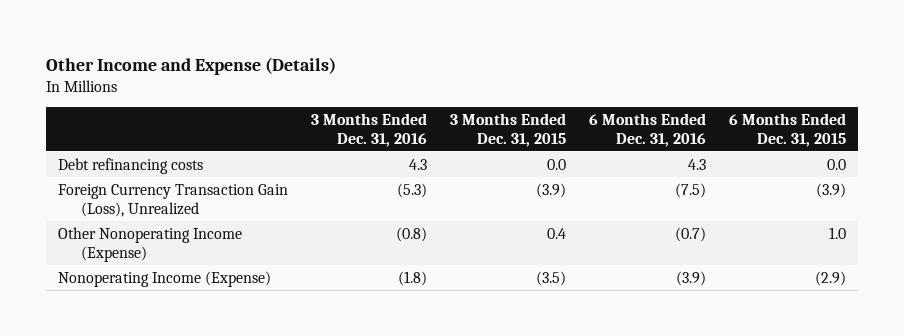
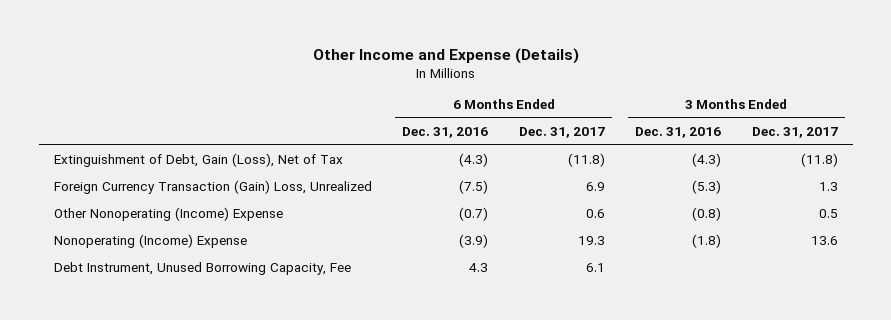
- | 3 Months Ended Dec. 31, 2016 | 3 Months Ended Dec. 31, 2015 | 6 Months Ended Dec. 31, 2016 | 6 Months Ended Dec. 31, 2015
+ | 6 Months Ended Dec. 31, 2016 | 6 Months Ended Dec. 31, 2017 | 3 Months Ended Dec. 31, 2016 | 3 Months Ended Dec. 31, 2017
- Debt refinancing costs | 4.3 | 0.0 | 4.3 | 0.0
- Foreign Currency Transaction Gain (Loss), Unrealized | (5.3) | (3.9) | (7.5) | (3.9)
- Other Nonoperating Income (Expense) | (0.8) | 0.4 | (0.7) | 1.0
- Nonoperating Income (Expense) | (1.8) | (3.5) | (3.9) | (2.9)
+ Extinguishment of Debt, Gain (Loss), Net of Tax | (4.3) | (11.8) | (4.3) | (11.8)
+ Foreign Currency Transaction (Gain) Loss, Unrealized | (7.5) | 6.9 | (5.3) | 1.3
+ Other Nonoperating (Income) Expense | (0.7) | 0.6 | (0.8) | 0.5
+ Nonoperating (Income) Expense | (3.9) | 19.3 | (1.8) | 13.6
+ Debt Instrument, Unused Borrowing Capacity, Fee | 4.3 | 6.1 | |

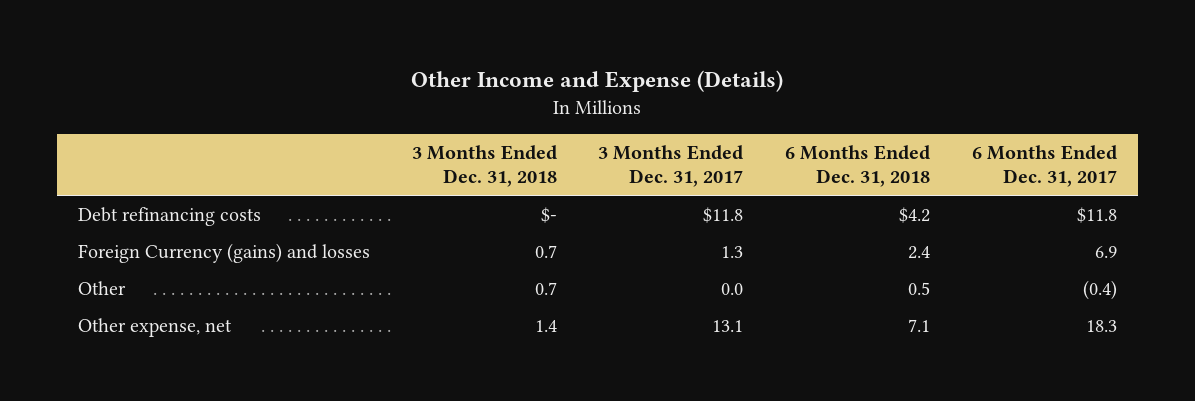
- | 6 Months Ended Dec. 31, 2016 | 6 Months Ended Dec. 31, 2017 | 3 Months Ended Dec. 31, 2016 | 3 Months Ended Dec. 31, 2017
+ | 3 Months Ended Dec. 31, 2018 | 3 Months Ended Dec. 31, 2017 | 6 Months Ended Dec. 31, 2018 | 6 Months Ended Dec. 31, 2017
- Extinguishment of Debt, Gain (Loss), Net of Tax | (4.3) | (11.8) | (4.3) | (11.8)
- Foreign Currency Transaction (Gain) Loss, Unrealized | (7.5) | 6.9 | (5.3) | 1.3
- Other Nonoperating (Income) Expense | (0.7) | 0.6 | (0.8) | 0.5
- Nonoperating (Income) Expense | (3.9) | 19.3 | (1.8) | 13.6
- Debt Instrument, Unused Borrowing Capacity, Fee | 4.3 | 6.1 | |
+ Debt refinancing costs | $- | $11.8 | $4.2 | $11.8
+ Foreign Currency (gains) and losses | 0.7 | 1.3 | 2.4 | 6.9
+ Other | 0.7 | 0.0 | 0.5 | (0.4)
+ Other expense, net | 1.4 | 13.1 | 7.1 | 18.3

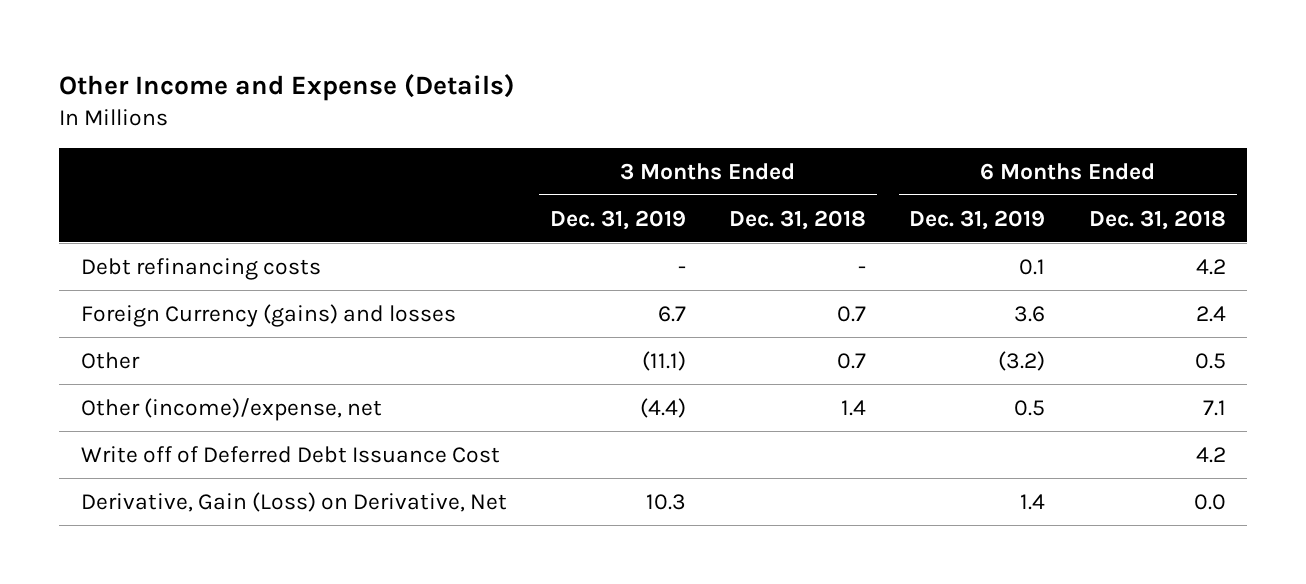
- | 3 Months Ended Dec. 31, 2018 | 3 Months Ended Dec. 31, 2017 | 6 Months Ended Dec. 31, 2018 | 6 Months Ended Dec. 31, 2017
+ | 3 Months Ended Dec. 31, 2019 | 3 Months Ended Dec. 31, 2018 | 6 Months Ended Dec. 31, 2019 | 6 Months Ended Dec. 31, 2018
- Debt refinancing costs | $- | $11.8 | $4.2 | $11.8
+ Debt refinancing costs | - | - | 0.1 | 4.2
- Other expense, net | 1.4 | 13.1 | 7.1 | 18.3
+ Other (income)/expense, net | (4.4) | 1.4 | 0.5 | 7.1
+ Write off of Deferred Debt Issuance Cost | | | | 4.2
+ Derivative, Gain (Loss) on Derivative, Net | 10.3 | | 1.4 | 0.0

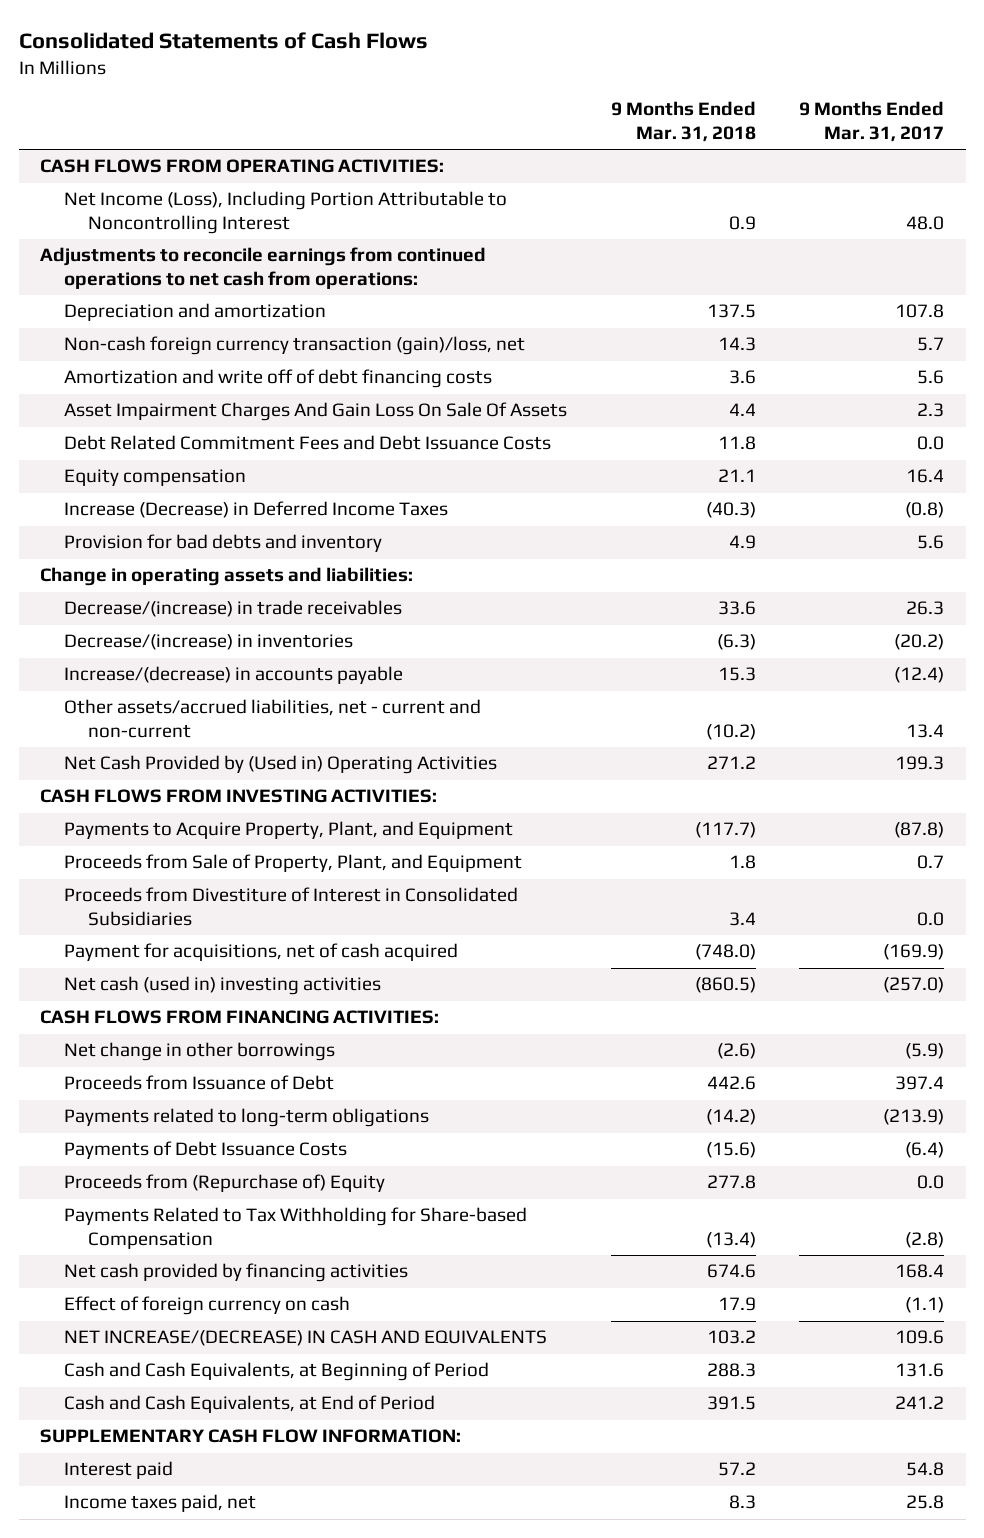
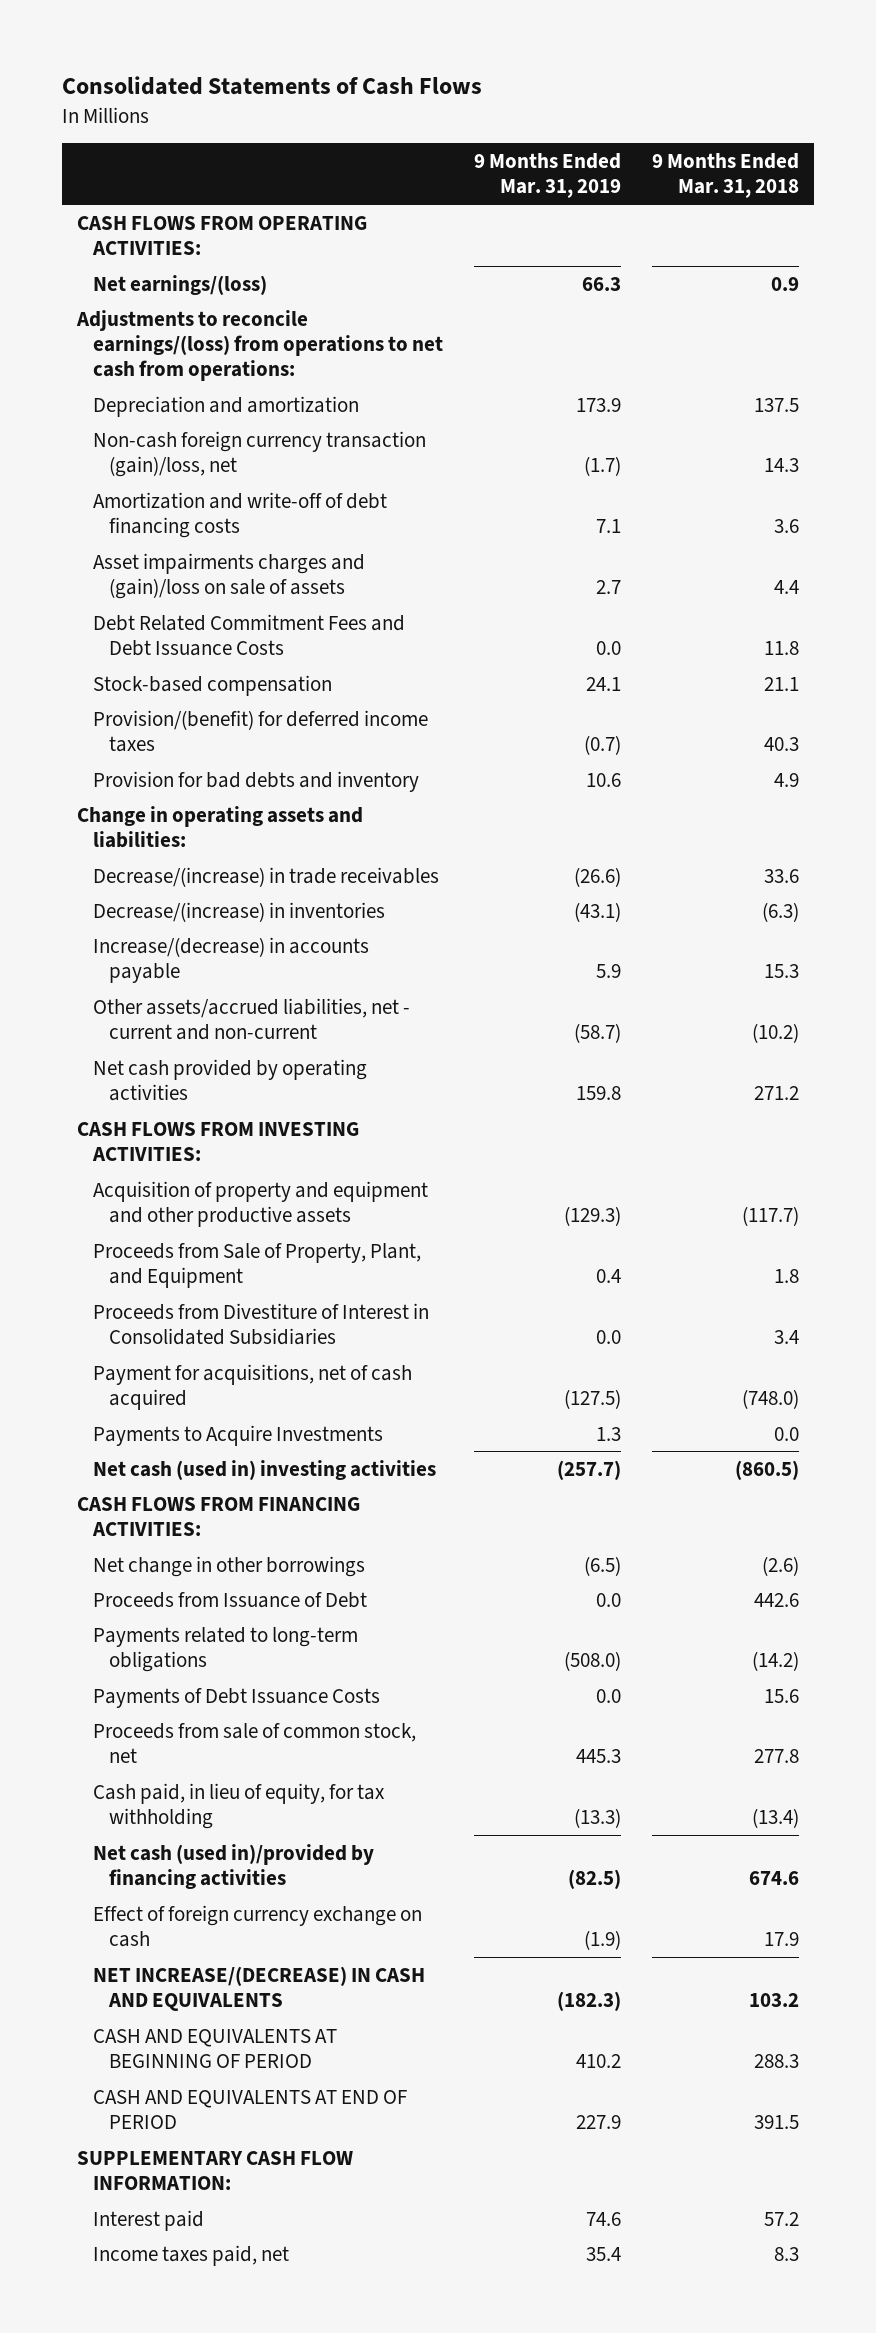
- | 9 Months Ended Mar. 31, 2018 | 9 Months Ended Mar. 31, 2017
+ | 9 Months Ended Mar. 31, 2019 | 9 Months Ended Mar. 31, 2018
- Net Income (Loss), Including Portion Attributable to Noncontrolling Interest | 0.9 | 48.0
- Adjustments to reconcile earnings from continued operations to net cash from operations:
+ Net earnings/(loss) | 66.3 | 0.9
+ Adjustments to reconcile earnings/(loss) from operations to net cash from operations:
- Amortization and write off of debt financing costs | 3.6 | 5.6
- Asset Impairment Charges And Gain Loss On Sale Of Assets | 4.4 | 2.3
+ Amortization and write-off of debt financing costs | 7.1 | 3.6
+ Asset impairments charges and (gain)/loss on sale of assets | 2.7 | 4.4
- Equity compensation | 21.1 | 16.4
- Increase (Decrease) in Deferred Income Taxes | (40.3) | (0.8)
+ Stock-based compensation | 24.1 | 21.1
+ Provision/(benefit) for deferred income taxes | (0.7) | 40.3
- Net Cash Provided by (Used in) Operating Activities | 271.2 | 199.3
+ Net cash provided by operating activities | 159.8 | 271.2
- Payments to Acquire Property, Plant, and Equipment | (117.7) | (87.8)
+ Acquisition of property and equipment and other productive assets | (129.3) | (117.7)
+ Payments to Acquire Investments | 1.3 | 0.0
- Payments of Debt Issuance Costs | (15.6) | (6.4)
- Proceeds from (Repurchase of) Equity | 277.8 | 0.0
- Payments Related to Tax Withholding for Share-based Compensation | (13.4) | (2.8)
- Net cash provided by financing activities | 674.6 | 168.4
- Effect of foreign currency on cash | 17.9 | (1.1)
+ Payments of Debt Issuance Costs | 0.0 | 15.6
+ Proceeds from sale of common stock, net | 445.3 | 277.8
+ Cash paid, in lieu of equity, for tax withholding | (13.3) | (13.4)
+ Net cash (used in)/provided by financing activities | (82.5) | 674.6
+ Effect of foreign currency exchange on cash | (1.9) | 17.9
- Cash and Cash Equivalents, at Beginning of Period | 288.3 | 131.6
- Cash and Cash Equivalents, at End of Period | 391.5 | 241.2
+ CASH AND EQUIVALENTS AT BEGINNING OF PERIOD | 410.2 | 288.3
+ CASH AND EQUIVALENTS AT END OF PERIOD | 227.9 | 391.5

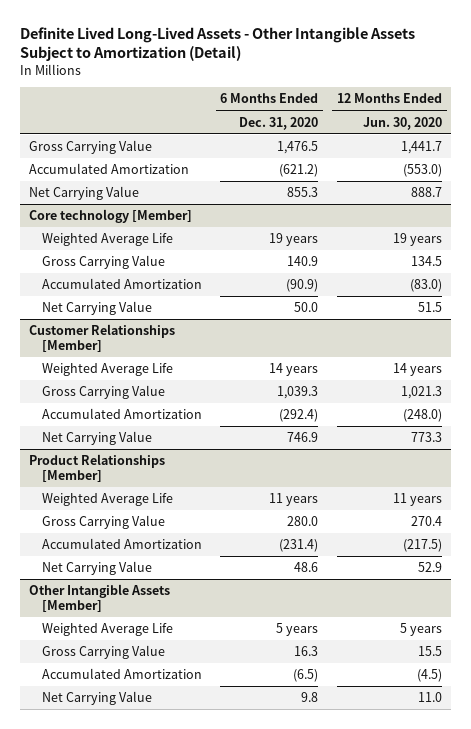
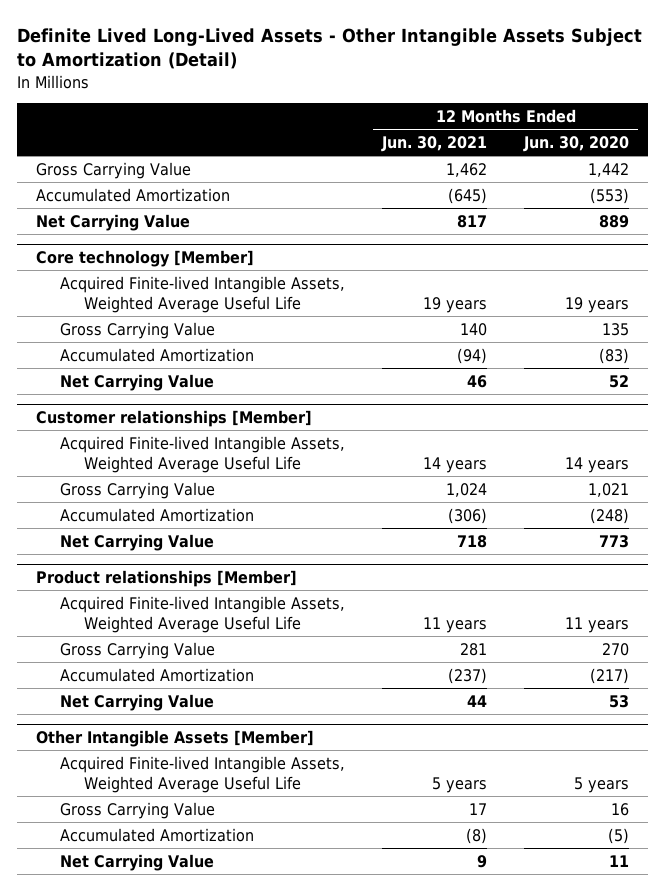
- | 6 Months Ended Dec. 31, 2020 | 12 Months Ended Jun. 30, 2020
+ | 12 Months Ended Jun. 30, 2021 | 12 Months Ended Jun. 30, 2020
- Gross Carrying Value | 1,476.5 | 1,441.7
- Accumulated Amortization | (621.2) | (553.0)
- Net Carrying Value | 855.3 | 888.7
+ Gross Carrying Value | 1,462 | 1,442
+ Accumulated Amortization | (645) | (553)
+ Net Carrying Value | 817 | 889
@ Core technology [Member]
- Weighted Average Life | 19 years | 19 years
- Gross Carrying Value | 140.9 | 134.5
- Accumulated Amortization | (90.9) | (83.0)
- Net Carrying Value | 50.0 | 51.5
- Customer Relationships [Member]
- Weighted Average Life | 14 years | 14 years
- Gross Carrying Value | 1,039.3 | 1,021.3
- Accumulated Amortization | (292.4) | (248.0)
- Net Carrying Value | 746.9 | 773.3
- Product Relationships [Member]
- Weighted Average Life | 11 years | 11 years
- Gross Carrying Value | 280.0 | 270.4
- Accumulated Amortization | (231.4) | (217.5)
- Net Carrying Value | 48.6 | 52.9
@ Core technology [Member]
+ Acquired Finite-lived Intangible Assets, Weighted Average Useful Life | 19 years | 19 years
+ Gross Carrying Value | 140 | 135
+ Accumulated Amortization | (94) | (83)
+ Net Carrying Value | 46 | 52
+ Customer relationships [Member]
+ Acquired Finite-lived Intangible Assets, Weighted Average Useful Life | 14 years | 14 years
+ Gross Carrying Value | 1,024 | 1,021
+ Accumulated Amortization | (306) | (248)
+ Net Carrying Value | 718 | 773
+ Product relationships [Member]
+ Acquired Finite-lived Intangible Assets, Weighted Average Useful Life | 11 years | 11 years
+ Gross Carrying Value | 281 | 270
+ Accumulated Amortization | (237) | (217)
+ Net Carrying Value | 44 | 53
@ Other Intangible Assets [Member]
- Weighted Average Life | 5 years | 5 years
- Gross Carrying Value | 16.3 | 15.5
- Accumulated Amortization | (6.5) | (4.5)
- Net Carrying Value | 9.8 | 11.0
+ Acquired Finite-lived Intangible Assets, Weighted Average Useful Life | 5 years | 5 years
+ Gross Carrying Value | 17 | 16
+ Accumulated Amortization | (8) | (5)
+ Net Carrying Value | 9 | 11

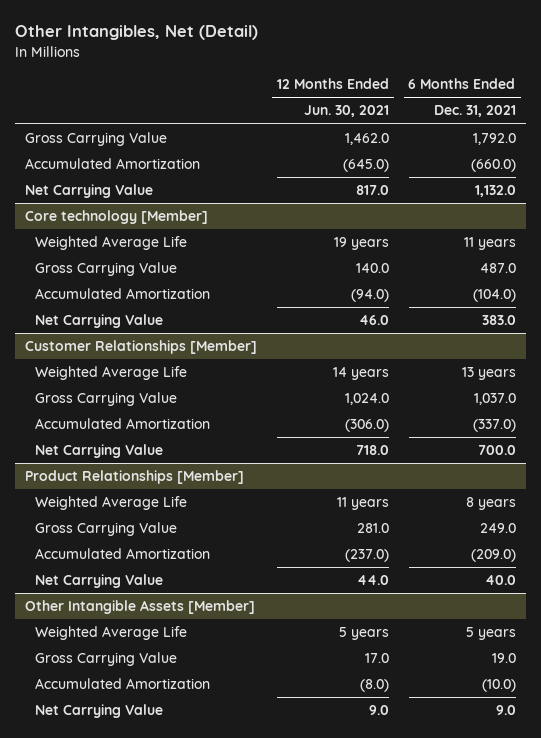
- Definite Lived Long-Lived Assets - Other Intangible Assets Subject to Amortization (Detail)
+ Other Intangibles, Net (Detail)
- | 12 Months Ended Jun. 30, 2021 | 12 Months Ended Jun. 30, 2020
+ | 12 Months Ended Jun. 30, 2021 | 6 Months Ended Dec. 31, 2021
- Gross Carrying Value | 1,462 | 1,442
- Accumulated Amortization | (645) | (553)
- Net Carrying Value | 817 | 889
+ Gross Carrying Value | 1,462.0 | 1,792.0
+ Accumulated Amortization | (645.0) | (660.0)
+ Net Carrying Value | 817.0 | 1,132.0
@ Core technology [Member]
- Acquired Finite-lived Intangible Assets, Weighted Average Useful Life | 19 years | 19 years
- Gross Carrying Value | 140 | 135
- Accumulated Amortization | (94) | (83)
- Net Carrying Value | 46 | 52
- Customer relationships [Member]
- Acquired Finite-lived Intangible Assets, Weighted Average Useful Life | 14 years | 14 years
- Gross Carrying Value | 1,024 | 1,021
- Accumulated Amortization | (306) | (248)
- Net Carrying Value | 718 | 773
- Product relationships [Member]
- Acquired Finite-lived Intangible Assets, Weighted Average Useful Life | 11 years | 11 years
- Gross Carrying Value | 281 | 270
- Accumulated Amortization | (237) | (217)
- Net Carrying Value | 44 | 53
@ Core technology [Member]
+ Weighted Average Life | 19 years | 11 years
+ Gross Carrying Value | 140.0 | 487.0
+ Accumulated Amortization | (94.0) | (104.0)
+ Net Carrying Value | 46.0 | 383.0
+ Customer Relationships [Member]
+ Weighted Average Life | 14 years | 13 years
+ Gross Carrying Value | 1,024.0 | 1,037.0
+ Accumulated Amortization | (306.0) | (337.0)
+ Net Carrying Value | 718.0 | 700.0
+ Product Relationships [Member]
+ Weighted Average Life | 11 years | 8 years
+ Gross Carrying Value | 281.0 | 249.0
+ Accumulated Amortization | (237.0) | (209.0)
+ Net Carrying Value | 44.0 | 40.0
@ Other Intangible Assets [Member]
- Acquired Finite-lived Intangible Assets, Weighted Average Useful Life | 5 years | 5 years
- Gross Carrying Value | 17 | 16
- Accumulated Amortization | (8) | (5)
- Net Carrying Value | 9 | 11
+ Weighted Average Life | 5 years | 5 years
+ Gross Carrying Value | 17.0 | 19.0
+ Accumulated Amortization | (8.0) | (10.0)
+ Net Carrying Value | 9.0 | 9.0

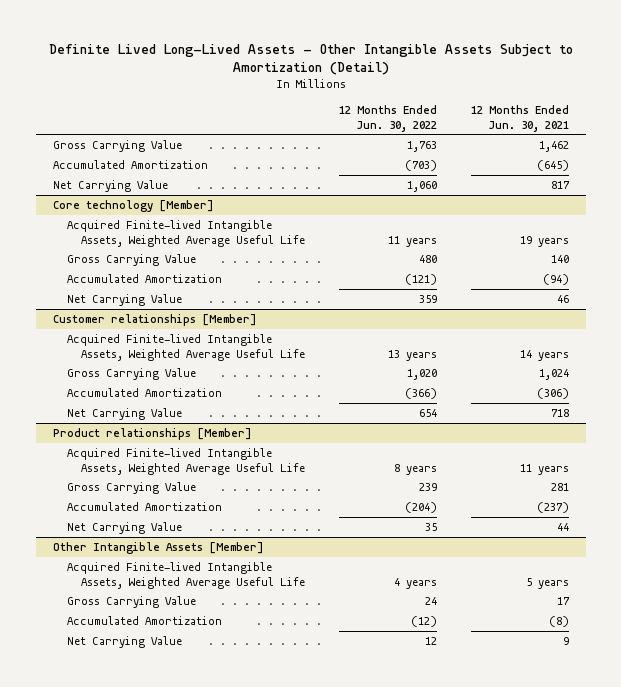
- Other Intangibles, Net (Detail)
+ Definite Lived Long-Lived Assets - Other Intangible Assets Subject to Amortization (Detail)
- | 12 Months Ended Jun. 30, 2021 | 6 Months Ended Dec. 31, 2021
+ | 12 Months Ended Jun. 30, 2022 | 12 Months Ended Jun. 30, 2021
- Gross Carrying Value | 1,462.0 | 1,792.0
- Accumulated Amortization | (645.0) | (660.0)
- Net Carrying Value | 817.0 | 1,132.0
+ Gross Carrying Value | 1,763 | 1,462
+ Accumulated Amortization | (703) | (645)
+ Net Carrying Value | 1,060 | 817
@ Core technology [Member]
- Weighted Average Life | 19 years | 11 years
- Gross Carrying Value | 140.0 | 487.0
- Accumulated Amortization | (94.0) | (104.0)
- Net Carrying Value | 46.0 | 383.0
- Customer Relationships [Member]
- Weighted Average Life | 14 years | 13 years
- Gross Carrying Value | 1,024.0 | 1,037.0
- Accumulated Amortization | (306.0) | (337.0)
- Net Carrying Value | 718.0 | 700.0
- Product Relationships [Member]
- Weighted Average Life | 11 years | 8 years
- Gross Carrying Value | 281.0 | 249.0
- Accumulated Amortization | (237.0) | (209.0)
- Net Carrying Value | 44.0 | 40.0
@ Core technology [Member]
+ Acquired Finite-lived Intangible Assets, Weighted Average Useful Life | 11 years | 19 years
+ Gross Carrying Value | 480 | 140
+ Accumulated Amortization | (121) | (94)
+ Net Carrying Value | 359 | 46
+ Customer relationships [Member]
+ Acquired Finite-lived Intangible Assets, Weighted Average Useful Life | 13 years | 14 years
+ Gross Carrying Value | 1,020 | 1,024
+ Accumulated Amortization | (366) | (306)
+ Net Carrying Value | 654 | 718
+ Product relationships [Member]
+ Acquired Finite-lived Intangible Assets, Weighted Average Useful Life | 8 years | 11 years
+ Gross Carrying Value | 239 | 281
+ Accumulated Amortization | (204) | (237)
+ Net Carrying Value | 35 | 44
@ Other Intangible Assets [Member]
- Weighted Average Life | 5 years | 5 years
- Gross Carrying Value | 17.0 | 19.0
- Accumulated Amortization | (8.0) | (10.0)
- Net Carrying Value | 9.0 | 9.0
+ Acquired Finite-lived Intangible Assets, Weighted Average Useful Life | 4 years | 5 years
+ Gross Carrying Value | 24 | 17
+ Accumulated Amortization | (12) | (8)
+ Net Carrying Value | 12 | 9

